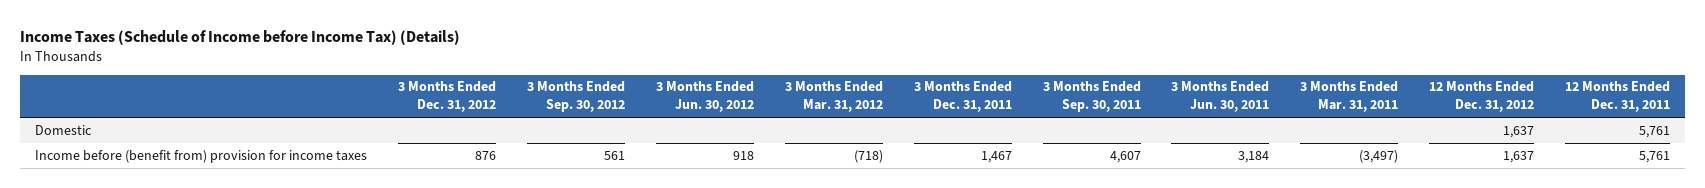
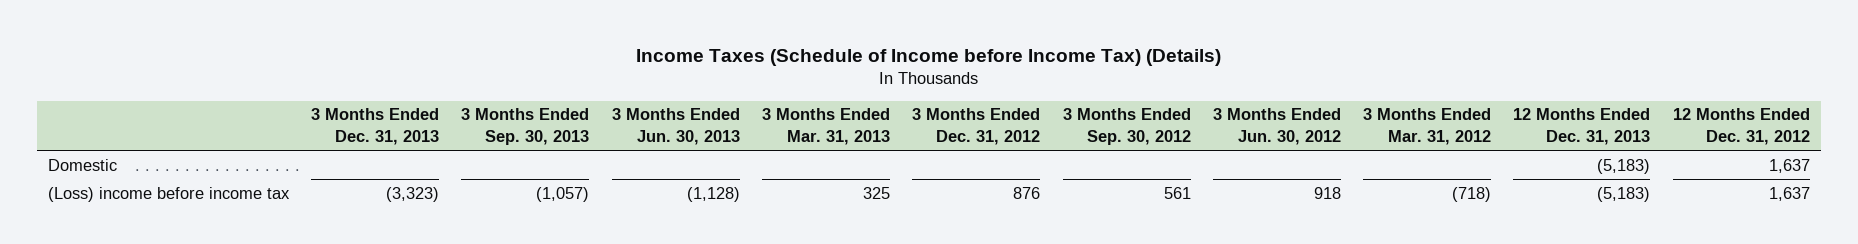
- | 3 Months Ended Dec. 31, 2012 | 3 Months Ended Sep. 30, 2012 | 3 Months Ended Jun. 30, 2012 | 3 Months Ended Mar. 31, 2012 | 3 Months Ended Dec. 31, 2011 | 3 Months Ended Sep. 30, 2011 | 3 Months Ended Jun. 30, 2011 | 3 Months Ended Mar. 31, 2011 | 12 Months Ended Dec. 31, 2012 | 12 Months Ended Dec. 31, 2011
+ | 3 Months Ended Dec. 31, 2013 | 3 Months Ended Sep. 30, 2013 | 3 Months Ended Jun. 30, 2013 | 3 Months Ended Mar. 31, 2013 | 3 Months Ended Dec. 31, 2012 | 3 Months Ended Sep. 30, 2012 | 3 Months Ended Jun. 30, 2012 | 3 Months Ended Mar. 31, 2012 | 12 Months Ended Dec. 31, 2013 | 12 Months Ended Dec. 31, 2012
- Income before (benefit from) provision for income taxes | 876 | 561 | 918 | (718) | 1,467 | 4,607 | 3,184 | (3,497) | 1,637 | 5,761
+ (Loss) income before income tax | (3,323) | (1,057) | (1,128) | 325 | 876 | 561 | 918 | (718) | (5,183) | 1,637

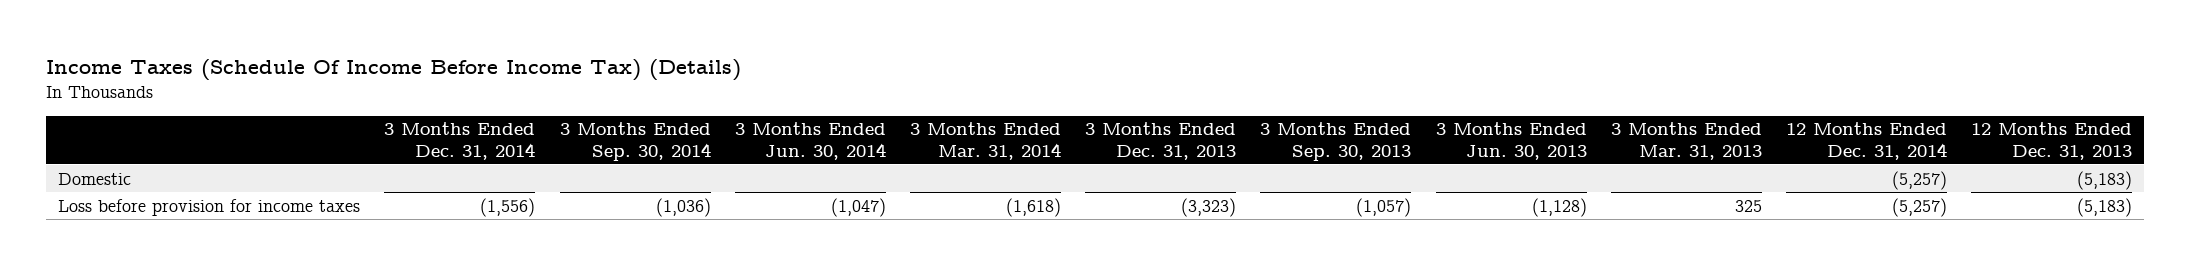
- Income Taxes (Schedule of Income before Income Tax) (Details)
+ Income Taxes (Schedule Of Income Before Income Tax) (Details)
- | 3 Months Ended Dec. 31, 2013 | 3 Months Ended Sep. 30, 2013 | 3 Months Ended Jun. 30, 2013 | 3 Months Ended Mar. 31, 2013 | 3 Months Ended Dec. 31, 2012 | 3 Months Ended Sep. 30, 2012 | 3 Months Ended Jun. 30, 2012 | 3 Months Ended Mar. 31, 2012 | 12 Months Ended Dec. 31, 2013 | 12 Months Ended Dec. 31, 2012
+ | 3 Months Ended Dec. 31, 2014 | 3 Months Ended Sep. 30, 2014 | 3 Months Ended Jun. 30, 2014 | 3 Months Ended Mar. 31, 2014 | 3 Months Ended Dec. 31, 2013 | 3 Months Ended Sep. 30, 2013 | 3 Months Ended Jun. 30, 2013 | 3 Months Ended Mar. 31, 2013 | 12 Months Ended Dec. 31, 2014 | 12 Months Ended Dec. 31, 2013
- (Loss) income before income tax | (3,323) | (1,057) | (1,128) | 325 | 876 | 561 | 918 | (718) | (5,183) | 1,637
+ Loss before provision for income taxes | (1,556) | (1,036) | (1,047) | (1,618) | (3,323) | (1,057) | (1,128) | 325 | (5,257) | (5,183)

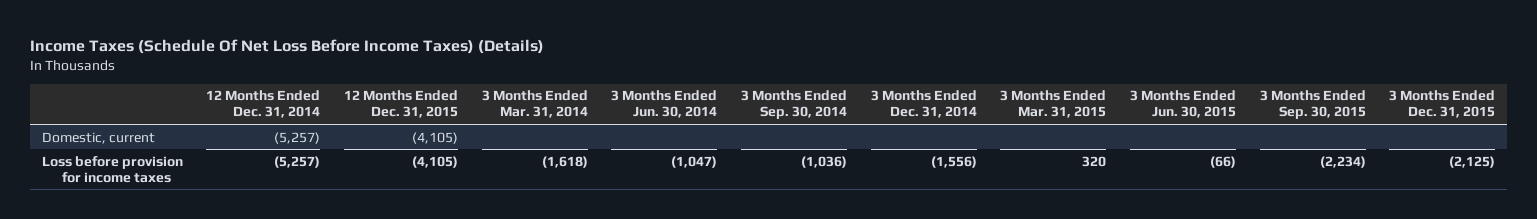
- Income Taxes (Schedule Of Income Before Income Tax) (Details)
+ Income Taxes (Schedule Of Net Loss Before Income Taxes) (Details)
- | 3 Months Ended Dec. 31, 2014 | 3 Months Ended Sep. 30, 2014 | 3 Months Ended Jun. 30, 2014 | 3 Months Ended Mar. 31, 2014 | 3 Months Ended Dec. 31, 2013 | 3 Months Ended Sep. 30, 2013 | 3 Months Ended Jun. 30, 2013 | 3 Months Ended Mar. 31, 2013 | 12 Months Ended Dec. 31, 2014 | 12 Months Ended Dec. 31, 2013
+ | 12 Months Ended Dec. 31, 2014 | 12 Months Ended Dec. 31, 2015 | 3 Months Ended Mar. 31, 2014 | 3 Months Ended Jun. 30, 2014 | 3 Months Ended Sep. 30, 2014 | 3 Months Ended Dec. 31, 2014 | 3 Months Ended Mar. 31, 2015 | 3 Months Ended Jun. 30, 2015 | 3 Months Ended Sep. 30, 2015 | 3 Months Ended Dec. 31, 2015
- Domestic | | | | | | | | | (5,257) | (5,183)
+ Domestic, current | (5,257) | (4,105) | | | | | | | |

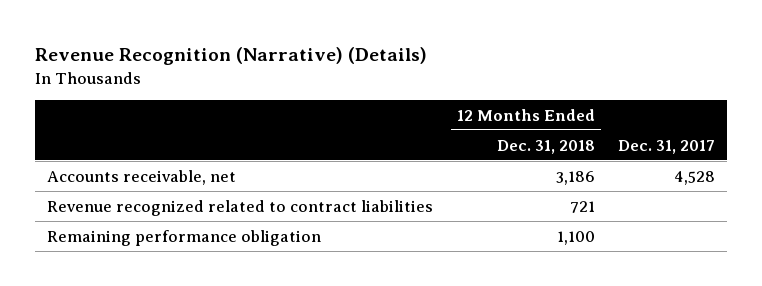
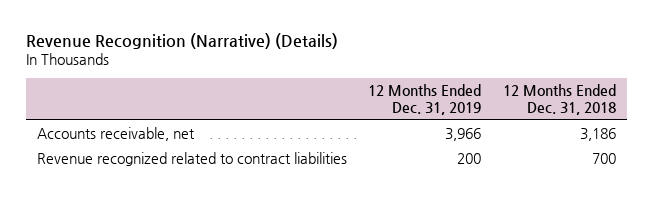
- | 12 Months Ended Dec. 31, 2018 | Dec. 31, 2017
+ | 12 Months Ended Dec. 31, 2019 | 12 Months Ended Dec. 31, 2018
- Revenue recognized related to contract liabilities | 721 |
- Remaining performance obligation | 1,100 |
+ Revenue recognized related to contract liabilities | 200 | 700

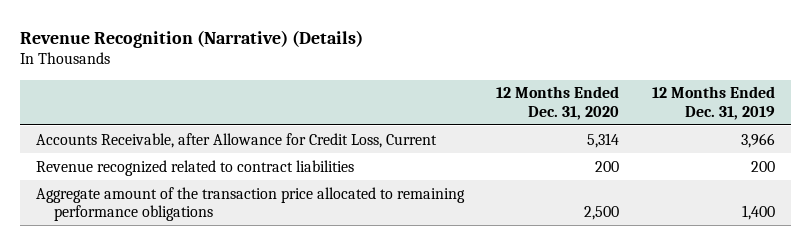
- | 12 Months Ended Dec. 31, 2019 | 12 Months Ended Dec. 31, 2018
+ | 12 Months Ended Dec. 31, 2020 | 12 Months Ended Dec. 31, 2019
- Accounts receivable, net | 3,966 | 3,186
+ Accounts Receivable, after Allowance for Credit Loss, Current | 5,314 | 3,966
+ Aggregate amount of the transaction price allocated to remaining performance obligations | 2,500 | 1,400

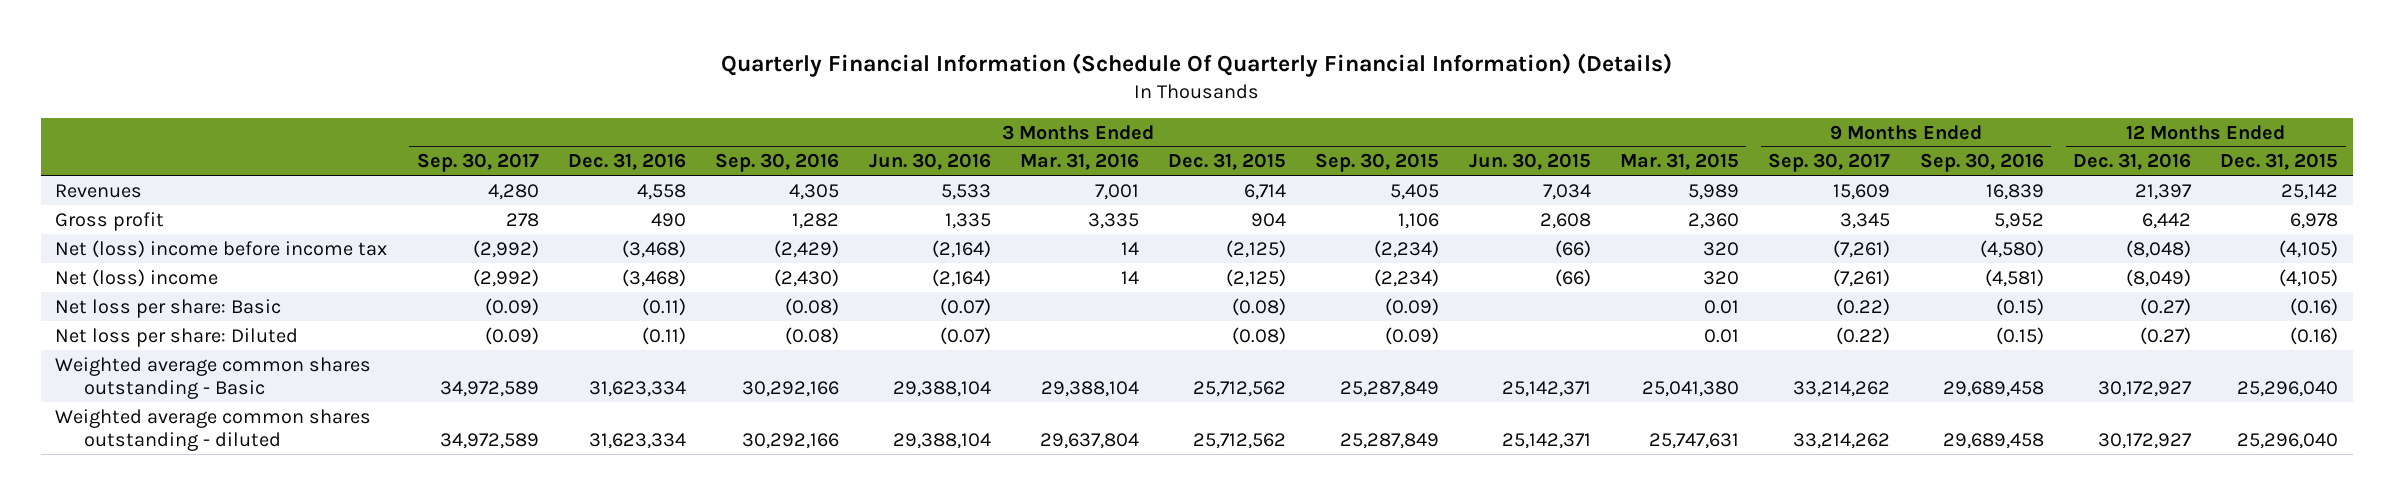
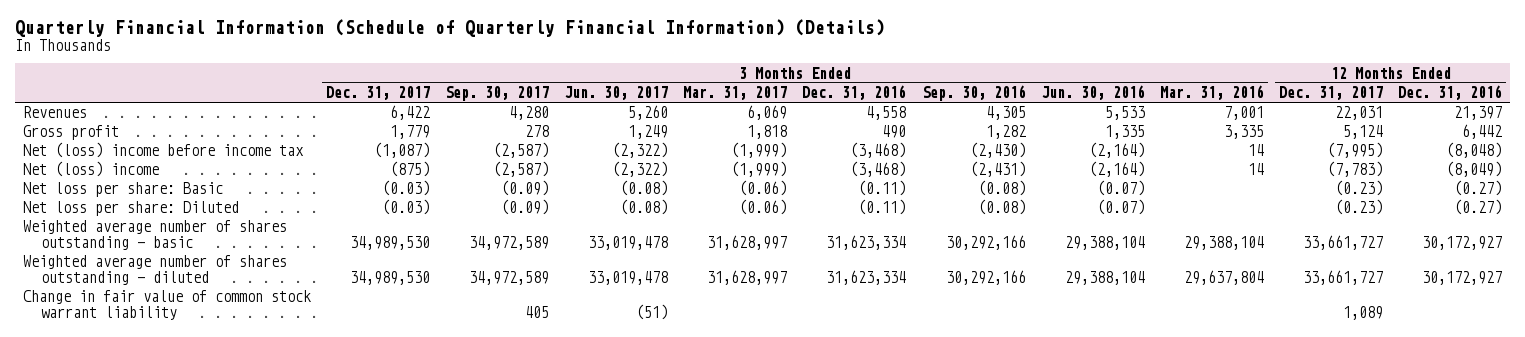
- Quarterly Financial Information (Schedule Of Quarterly Financial Information) (Details)
+ Quarterly Financial Information (Schedule of Quarterly Financial Information) (Details)
- | 3 Months Ended Sep. 30, 2017 | 3 Months Ended Dec. 31, 2016 | 3 Months Ended Sep. 30, 2016 | 3 Months Ended Jun. 30, 2016 | 3 Months Ended Mar. 31, 2016 | 3 Months Ended Dec. 31, 2015 | 3 Months Ended Sep. 30, 2015 | 3 Months Ended Jun. 30, 2015 | 3 Months Ended Mar. 31, 2015 | 9 Months Ended Sep. 30, 2017 | 9 Months Ended Sep. 30, 2016 | 12 Months Ended Dec. 31, 2016 | 12 Months Ended Dec. 31, 2015
+ | 3 Months Ended Dec. 31, 2017 | 3 Months Ended Sep. 30, 2017 | 3 Months Ended Jun. 30, 2017 | 3 Months Ended Mar. 31, 2017 | 3 Months Ended Dec. 31, 2016 | 3 Months Ended Sep. 30, 2016 | 3 Months Ended Jun. 30, 2016 | 3 Months Ended Mar. 31, 2016 | 12 Months Ended Dec. 31, 2017 | 12 Months Ended Dec. 31, 2016
- Net (loss) income before income tax | (2,992) | (3,468) | (2,429) | (2,164) | 14 | (2,125) | (2,234) | (66) | 320 | (7,261) | (4,580) | (8,048) | (4,105)
- Net (loss) income | (2,992) | (3,468) | (2,430) | (2,164) | 14 | (2,125) | (2,234) | (66) | 320 | (7,261) | (4,581) | (8,049) | (4,105)
+ Net (loss) income before income tax | (1,087) | (2,587) | (2,322) | (1,999) | (3,468) | (2,430) | (2,164) | 14 | (7,995) | (8,048)
+ Net (loss) income | (875) | (2,587) | (2,322) | (1,999) | (3,468) | (2,431) | (2,164) | 14 | (7,783) | (8,049)
- Weighted average common shares outstanding - Basic | 34,972,589 | 31,623,334 | 30,292,166 | 29,388,104 | 29,388,104 | 25,712,562 | 25,287,849 | 25,142,371 | 25,041,380 | 33,214,262 | 29,689,458 | 30,172,927 | 25,296,040
- Weighted average common shares outstanding - diluted | 34,972,589 | 31,623,334 | 30,292,166 | 29,388,104 | 29,637,804 | 25,712,562 | 25,287,849 | 25,142,371 | 25,747,631 | 33,214,262 | 29,689,458 | 30,172,927 | 25,296,040
+ Weighted average number of shares outstanding - basic | 34,989,530 | 34,972,589 | 33,019,478 | 31,628,997 | 31,623,334 | 30,292,166 | 29,388,104 | 29,388,104 | 33,661,727 | 30,172,927
+ Weighted average number of shares outstanding - diluted | 34,989,530 | 34,972,589 | 33,019,478 | 31,628,997 | 31,623,334 | 30,292,166 | 29,388,104 | 29,637,804 | 33,661,727 | 30,172,927
+ Change in fair value of common stock warrant liability | | 405 | (51) | | | | | | 1,089 |

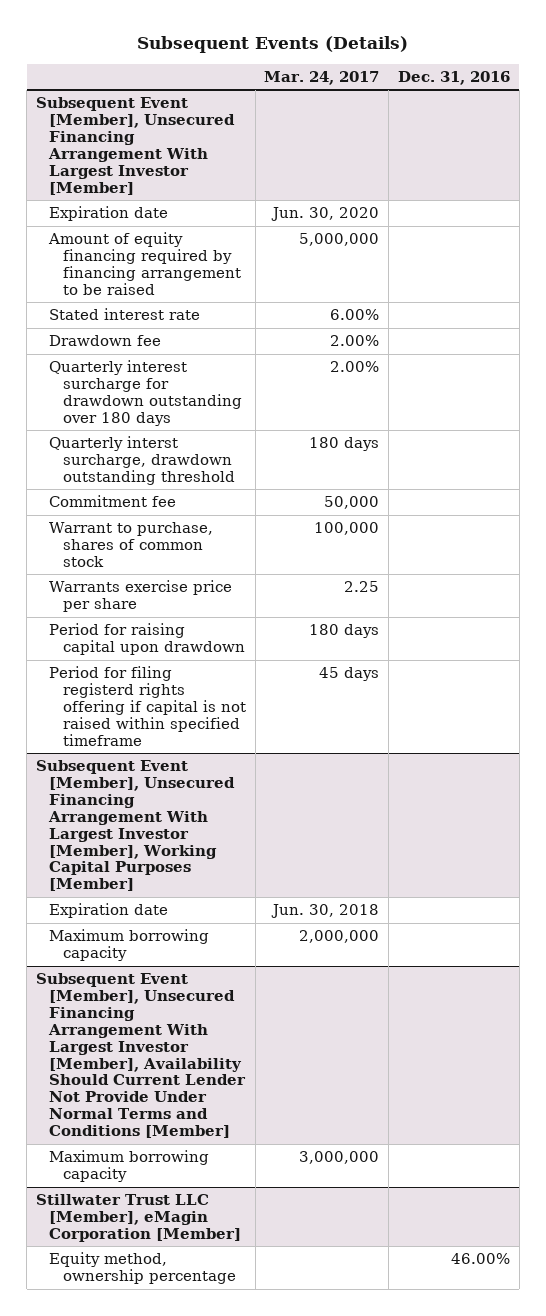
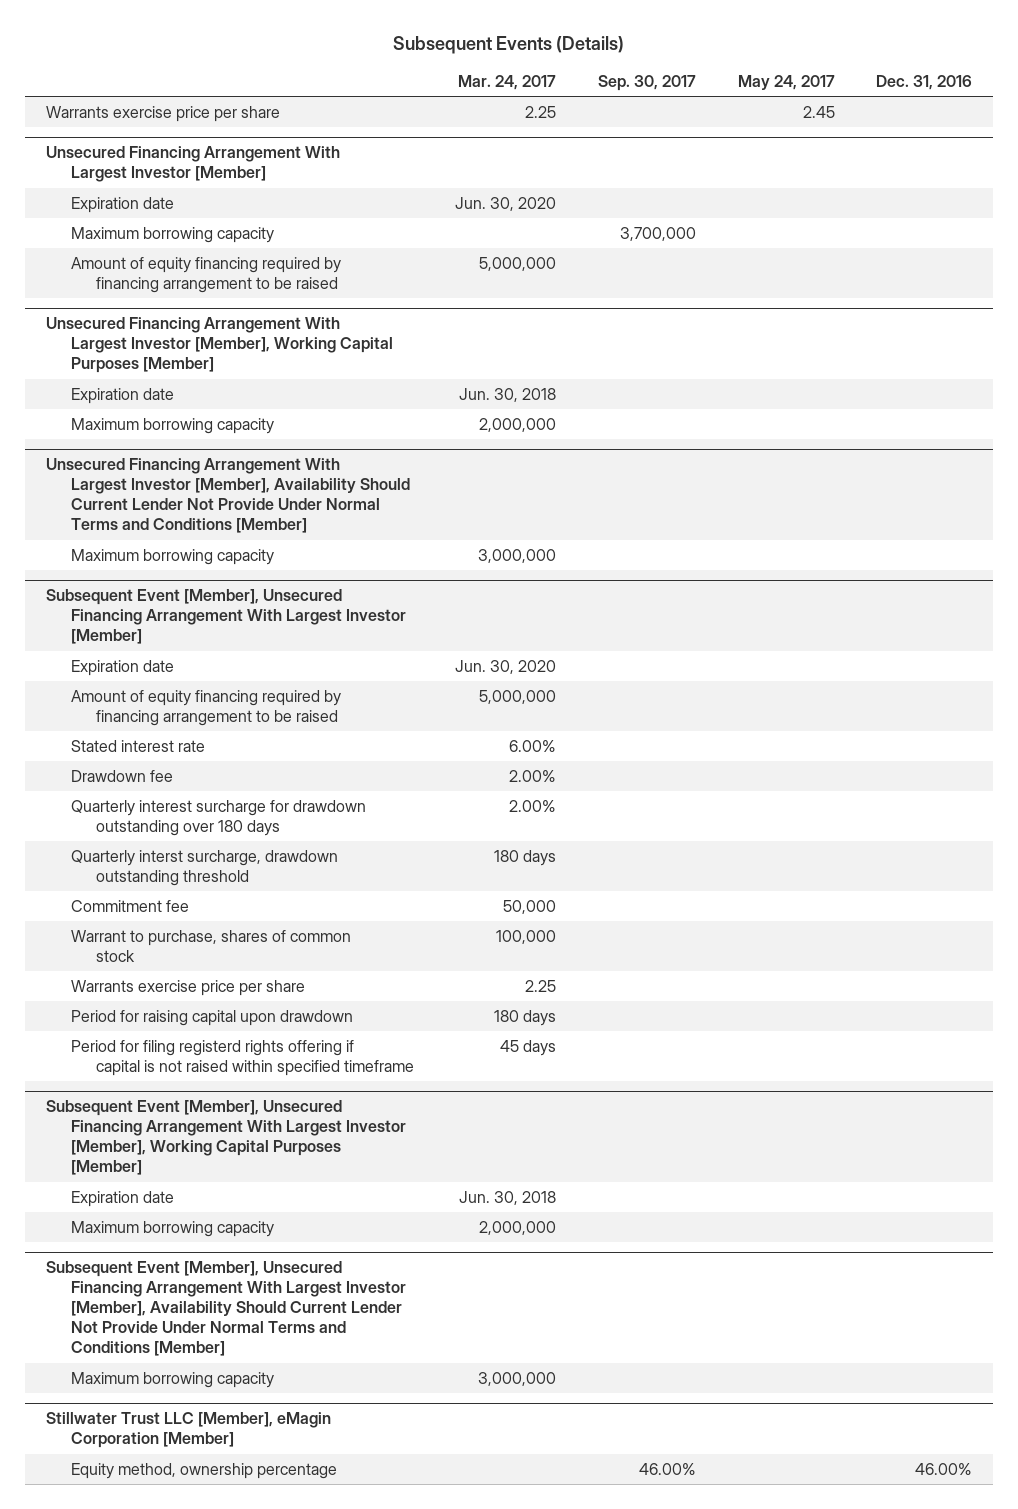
- | Mar. 24, 2017 | Dec. 31, 2016
+ | Mar. 24, 2017 | Sep. 30, 2017 | May 24, 2017 | Dec. 31, 2016
+ Warrants exercise price per share | 2.25 | | 2.45 |
+ Unsecured Financing Arrangement With Largest Investor [Member]
+ Expiration date | Jun. 30, 2020 | | |
+ Maximum borrowing capacity | | 3,700,000 | |
+ Amount of equity financing required by financing arrangement to be raised | 5,000,000 | | |
+ Unsecured Financing Arrangement With Largest Investor [Member], Working Capital Purposes [Member]
+ Expiration date | Jun. 30, 2018 | | |
+ Maximum borrowing capacity | 2,000,000 | | |
+ Unsecured Financing Arrangement With Largest Investor [Member], Availability Should Current Lender Not Provide Under Normal Terms and Conditions [Member]
+ Maximum borrowing capacity | 3,000,000 | | |

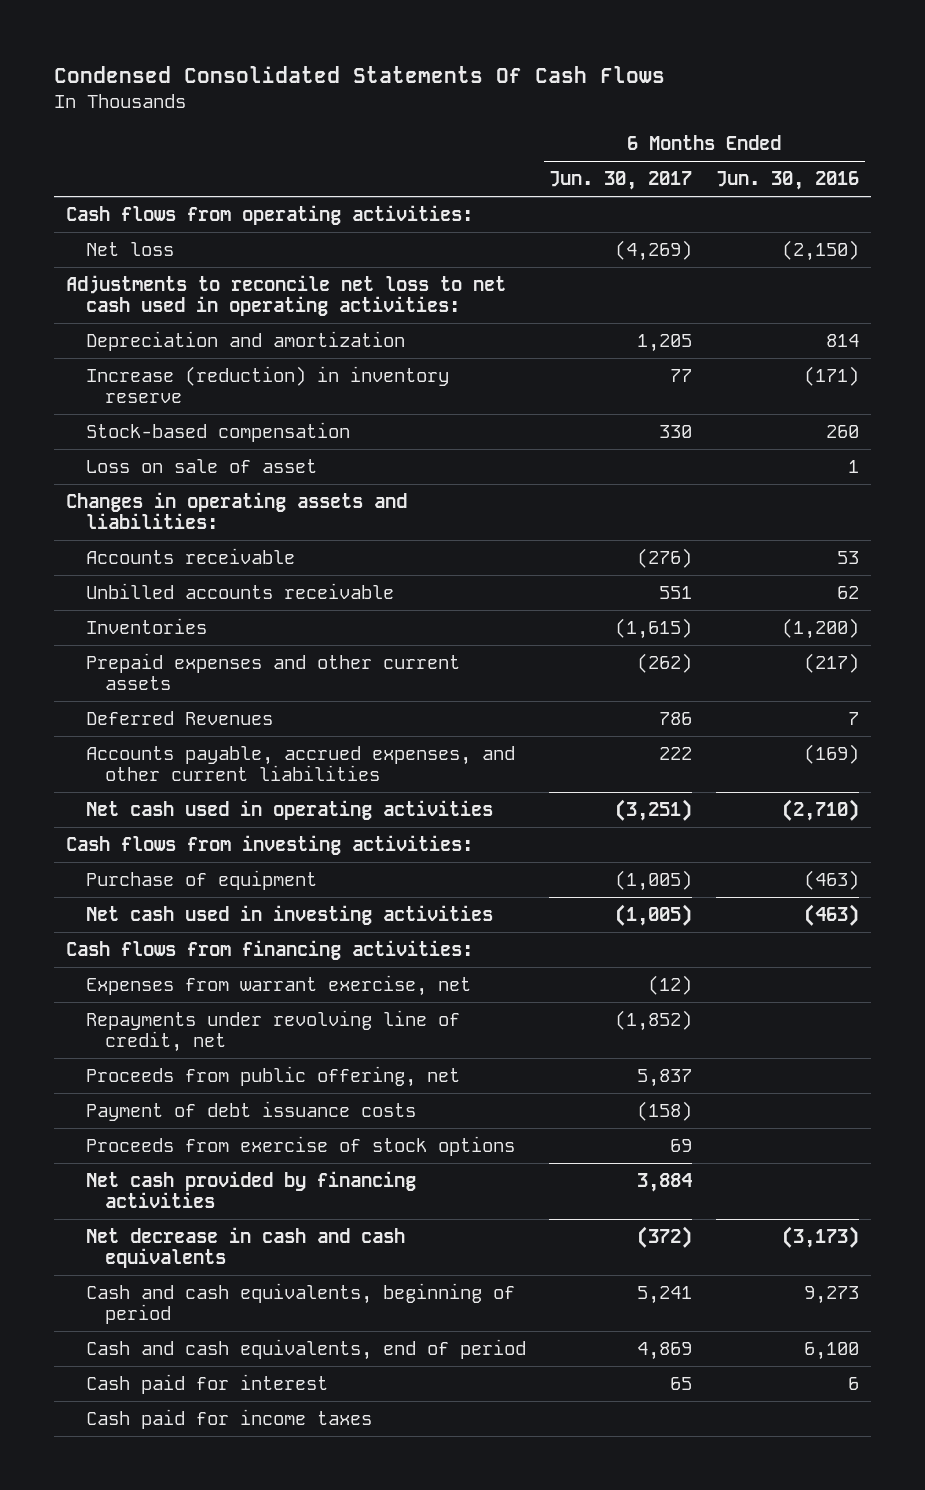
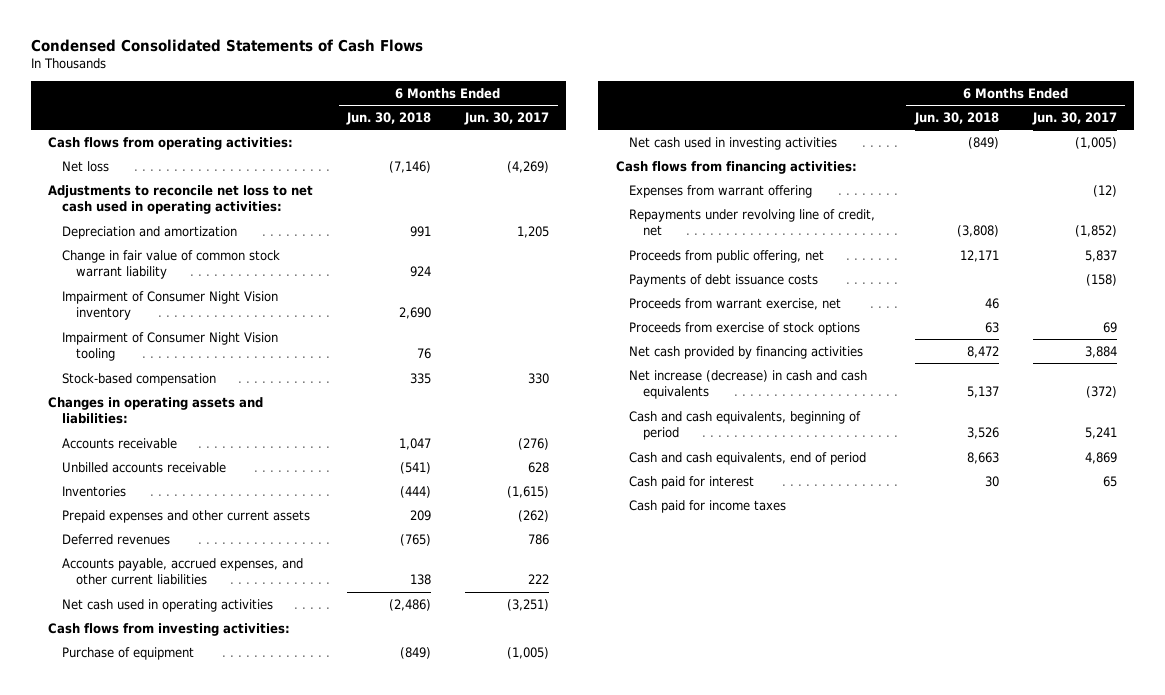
- Condensed Consolidated Statements Of Cash Flows
+ Condensed Consolidated Statements of Cash Flows
- | 6 Months Ended Jun. 30, 2017 | 6 Months Ended Jun. 30, 2016
+ | 6 Months Ended Jun. 30, 2018 | 6 Months Ended Jun. 30, 2017
- Increase (reduction) in inventory reserve | 77 | (171)
+ Change in fair value of common stock warrant liability | 924 |
+ Impairment of Consumer Night Vision inventory | 2,690 |
+ Impairment of Consumer Night Vision tooling | 76 |
- Loss on sale of asset | | 1
- Unbilled accounts receivable | 551 | 62
+ Unbilled accounts receivable | (541) | 628
- Deferred Revenues | 786 | 7
+ Deferred revenues | (765) | 786
- Expenses from warrant exercise, net | (12) |
+ Expenses from warrant offering | | (12)
- Payment of debt issuance costs | (158) |
+ Payments of debt issuance costs | | (158)
+ Proceeds from warrant exercise, net | 46 |
- Net decrease in cash and cash equivalents | (372) | (3,173)
+ Net increase (decrease) in cash and cash equivalents | 5,137 | (372)

